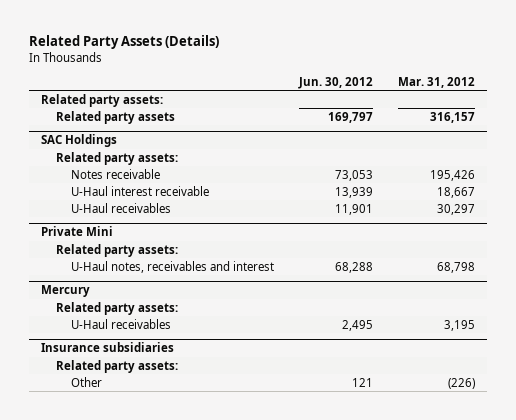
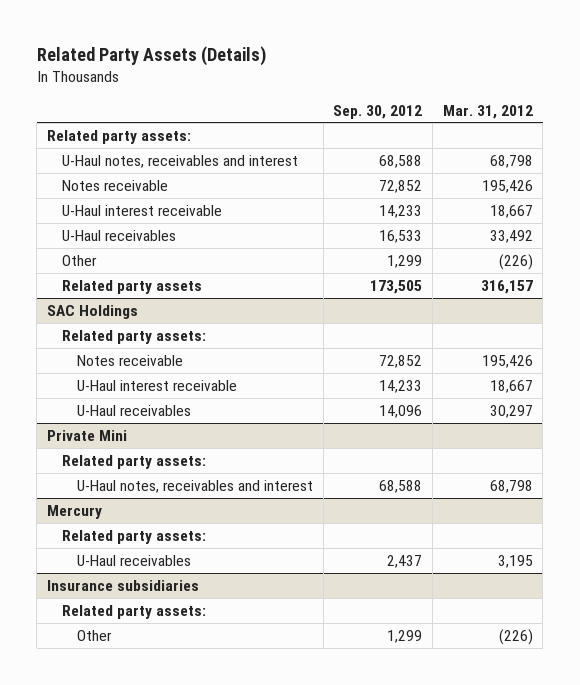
- | Jun. 30, 2012 | Mar. 31, 2012
+ | Sep. 30, 2012 | Mar. 31, 2012
+ U-Haul notes, receivables and interest | 68,588 | 68,798
+ Notes receivable | 72,852 | 195,426
+ U-Haul interest receivable | 14,233 | 18,667
+ U-Haul receivables | 16,533 | 33,492
+ Other | 1,299 | (226)

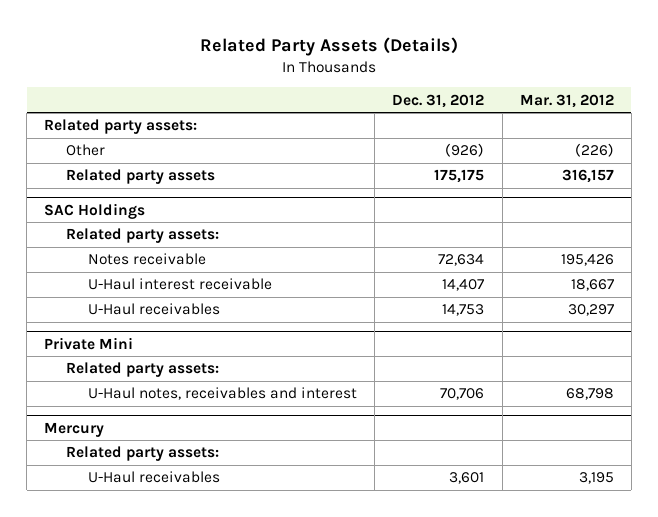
- | Sep. 30, 2012 | Mar. 31, 2012
+ | Dec. 31, 2012 | Mar. 31, 2012
- U-Haul notes, receivables and interest | 68,588 | 68,798
- Notes receivable | 72,852 | 195,426
- U-Haul interest receivable | 14,233 | 18,667
- U-Haul receivables | 16,533 | 33,492
- Insurance subsidiaries
- Related party assets:
- Other | 1,299 | (226)

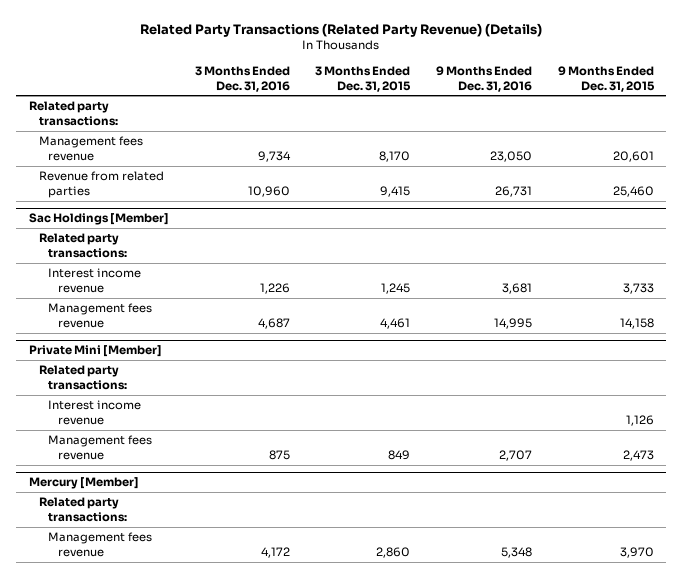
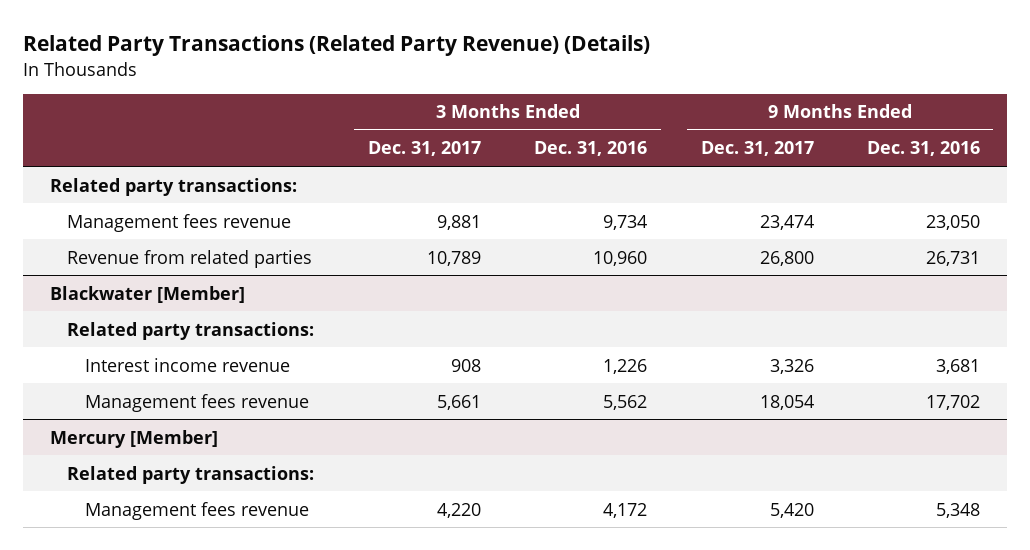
- | 3 Months Ended Dec. 31, 2016 | 3 Months Ended Dec. 31, 2015 | 9 Months Ended Dec. 31, 2016 | 9 Months Ended Dec. 31, 2015
+ | 3 Months Ended Dec. 31, 2017 | 3 Months Ended Dec. 31, 2016 | 9 Months Ended Dec. 31, 2017 | 9 Months Ended Dec. 31, 2016
- Sac Holdings [Member]
+ Blackwater [Member]
- Management fees revenue | 4,687 | 4,461 | 14,995 | 14,158
- Private Mini [Member]
- Related party transactions:
- Interest income revenue | | | | 1,126
- Management fees revenue | 875 | 849 | 2,707 | 2,473
+ Management fees revenue | 5,661 | 5,562 | 18,054 | 17,702

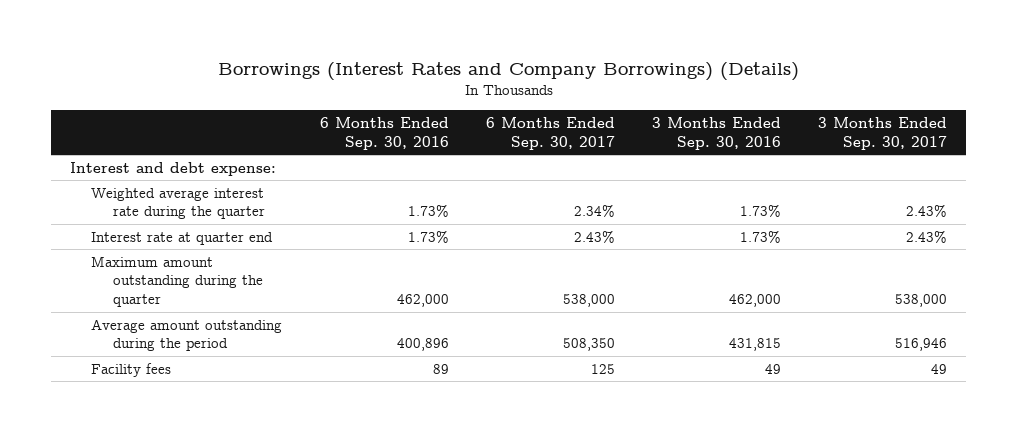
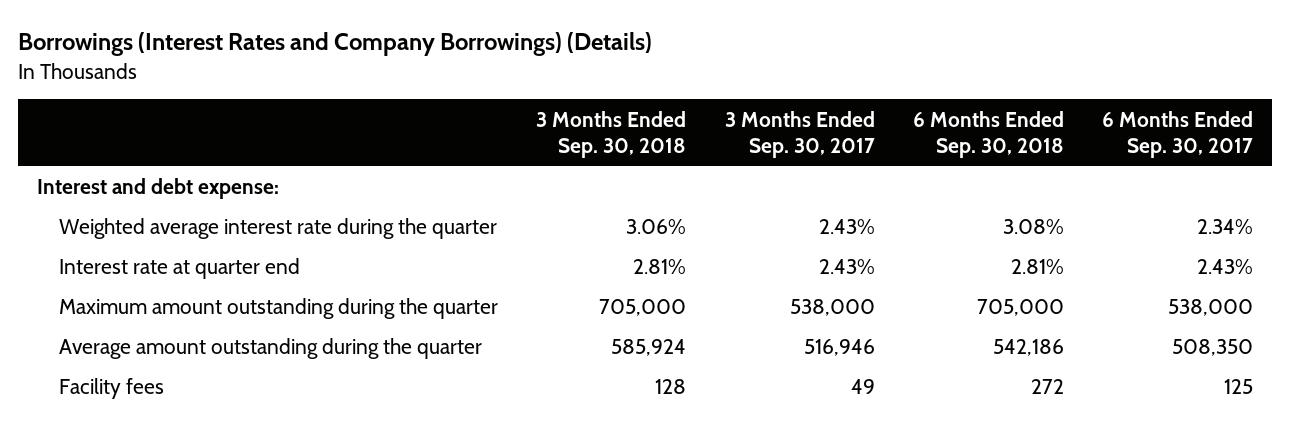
- | 6 Months Ended Sep. 30, 2016 | 6 Months Ended Sep. 30, 2017 | 3 Months Ended Sep. 30, 2016 | 3 Months Ended Sep. 30, 2017
+ | 3 Months Ended Sep. 30, 2018 | 3 Months Ended Sep. 30, 2017 | 6 Months Ended Sep. 30, 2018 | 6 Months Ended Sep. 30, 2017
- Average amount outstanding during the period | 400,896 | 508,350 | 431,815 | 516,946
+ Average amount outstanding during the quarter | 585,924 | 516,946 | 542,186 | 508,350

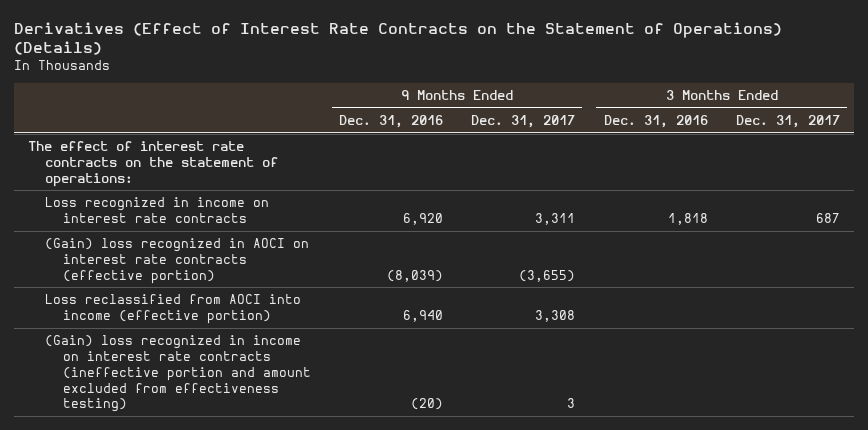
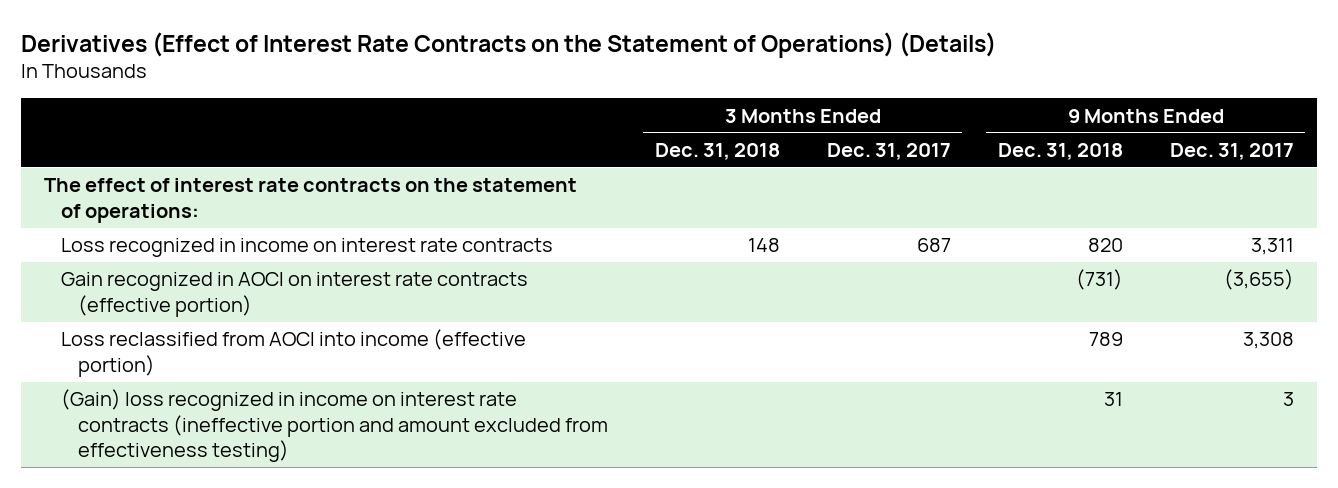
- | 9 Months Ended Dec. 31, 2016 | 9 Months Ended Dec. 31, 2017 | 3 Months Ended Dec. 31, 2016 | 3 Months Ended Dec. 31, 2017
+ | 3 Months Ended Dec. 31, 2018 | 3 Months Ended Dec. 31, 2017 | 9 Months Ended Dec. 31, 2018 | 9 Months Ended Dec. 31, 2017
- (Gain) loss recognized in AOCI on interest rate contracts (effective portion) | (8,039) | (3,655) | |
+ Gain recognized in AOCI on interest rate contracts (effective portion) | | | (731) | (3,655)

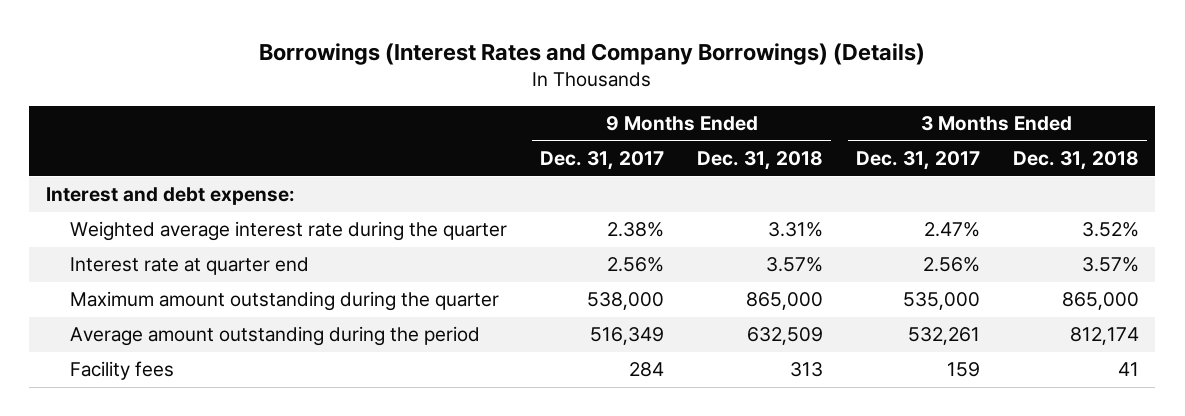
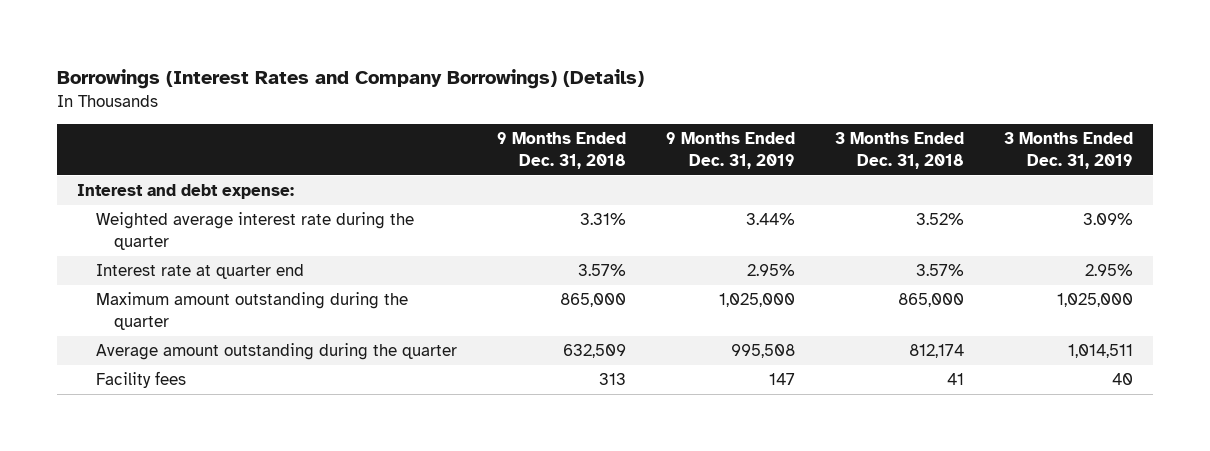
- | 9 Months Ended Dec. 31, 2017 | 9 Months Ended Dec. 31, 2018 | 3 Months Ended Dec. 31, 2017 | 3 Months Ended Dec. 31, 2018
+ | 9 Months Ended Dec. 31, 2018 | 9 Months Ended Dec. 31, 2019 | 3 Months Ended Dec. 31, 2018 | 3 Months Ended Dec. 31, 2019
- Average amount outstanding during the period | 516,349 | 632,509 | 532,261 | 812,174
+ Average amount outstanding during the quarter | 632,509 | 995,508 | 812,174 | 1,014,511

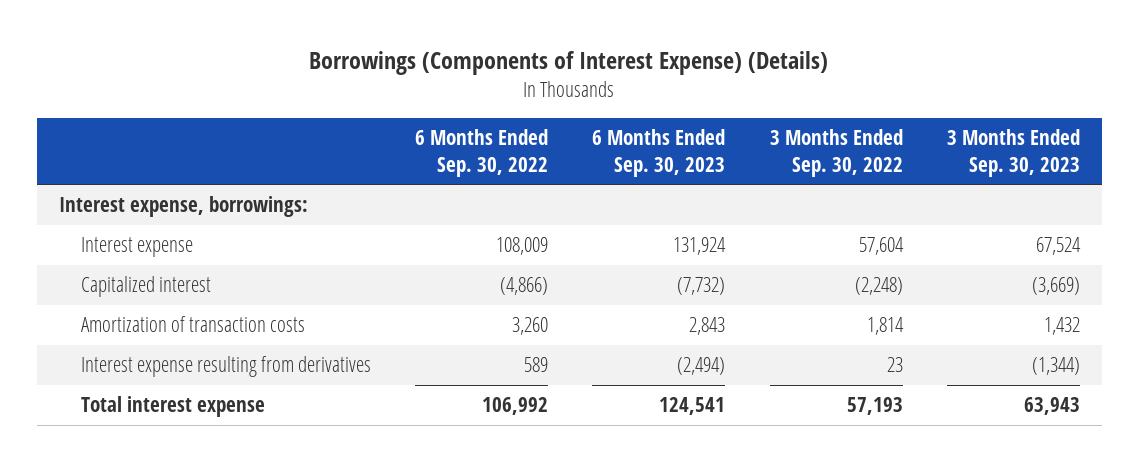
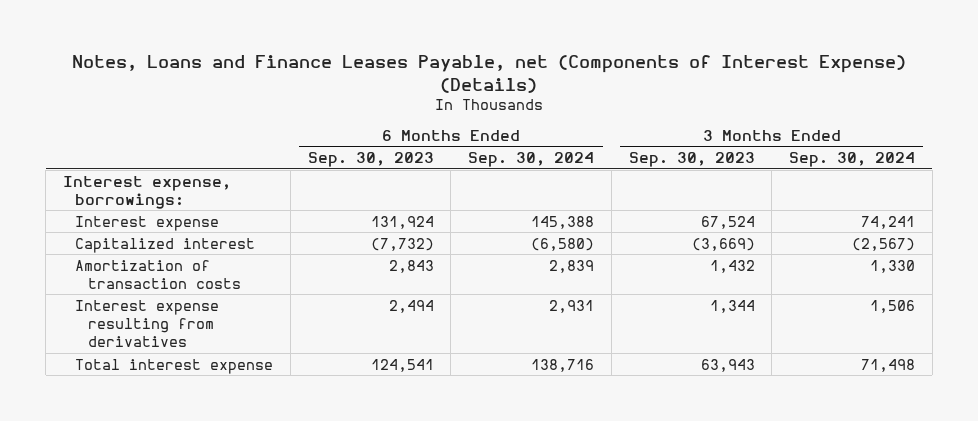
- Borrowings (Components of Interest Expense) (Details)
+ Notes, Loans and Finance Leases Payable, net (Components of Interest Expense) (Details)
- | 6 Months Ended Sep. 30, 2022 | 6 Months Ended Sep. 30, 2023 | 3 Months Ended Sep. 30, 2022 | 3 Months Ended Sep. 30, 2023
+ | 6 Months Ended Sep. 30, 2023 | 6 Months Ended Sep. 30, 2024 | 3 Months Ended Sep. 30, 2023 | 3 Months Ended Sep. 30, 2024
- Interest expense resulting from derivatives | 589 | (2,494) | 23 | (1,344)
+ Interest expense resulting from derivatives | 2,494 | 2,931 | 1,344 | 1,506

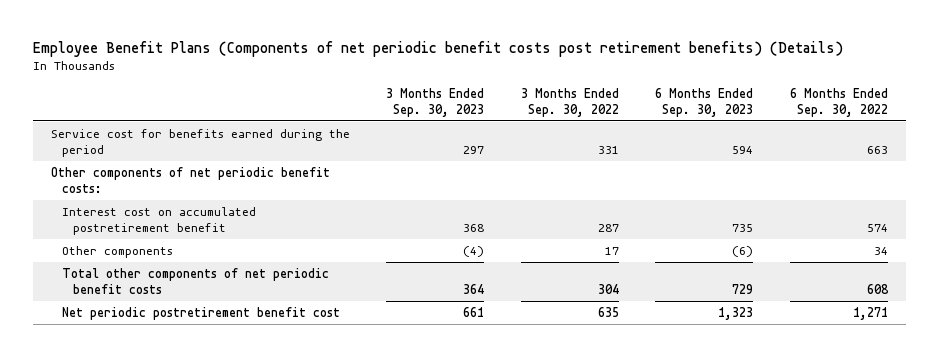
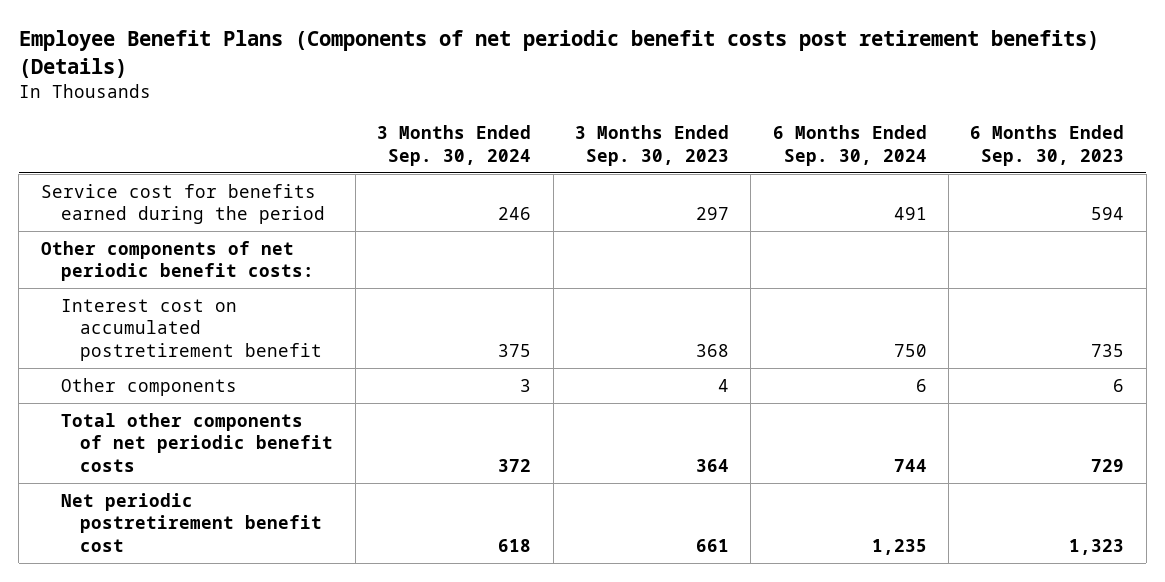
- | 3 Months Ended Sep. 30, 2023 | 3 Months Ended Sep. 30, 2022 | 6 Months Ended Sep. 30, 2023 | 6 Months Ended Sep. 30, 2022
+ | 3 Months Ended Sep. 30, 2024 | 3 Months Ended Sep. 30, 2023 | 6 Months Ended Sep. 30, 2024 | 6 Months Ended Sep. 30, 2023
- Other components | (4) | 17 | (6) | 34
+ Other components | 3 | 4 | 6 | 6

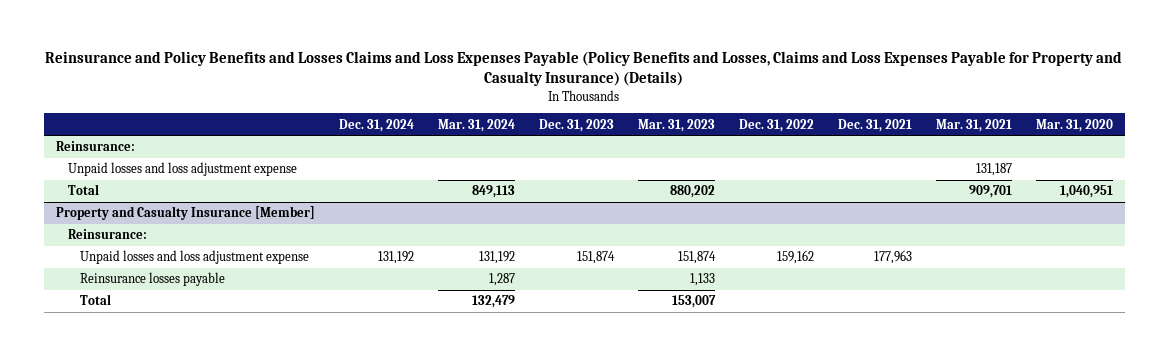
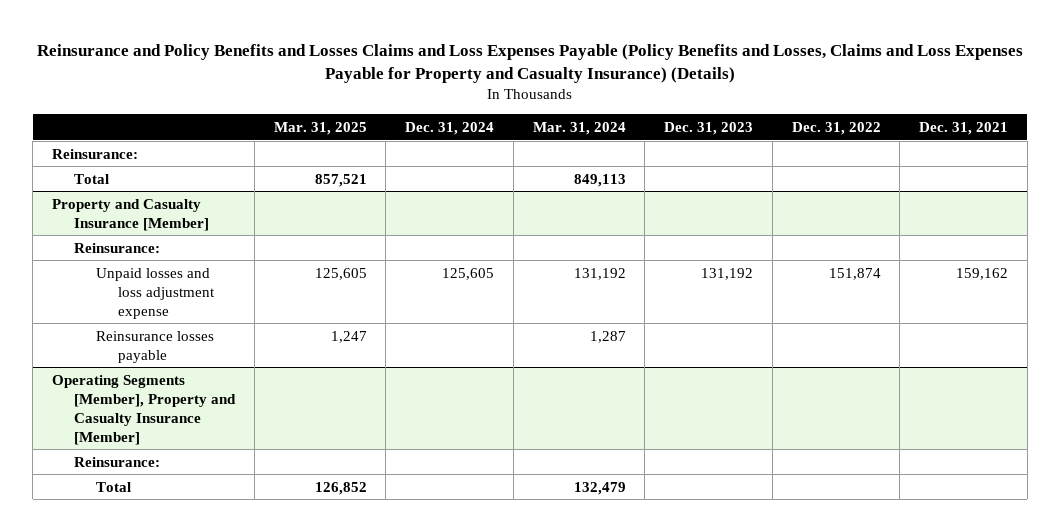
- | Dec. 31, 2024 | Mar. 31, 2024 | Dec. 31, 2023 | Mar. 31, 2023 | Dec. 31, 2022 | Dec. 31, 2021 | Mar. 31, 2021 | Mar. 31, 2020
+ | Mar. 31, 2025 | Dec. 31, 2024 | Mar. 31, 2024 | Dec. 31, 2023 | Dec. 31, 2022 | Dec. 31, 2021
- Unpaid losses and loss adjustment expense | | | | | | | 131,187 |
@ Property and Casualty Insurance [Member]
- Unpaid losses and loss adjustment expense | 131,192 | 131,192 | 151,874 | 151,874 | 159,162 | 177,963 | |
+ Unpaid losses and loss adjustment expense | 125,605 | 125,605 | 131,192 | 131,192 | 151,874 | 159,162
+ Operating Segments [Member], Property and Casualty Insurance [Member]
+ Reinsurance:

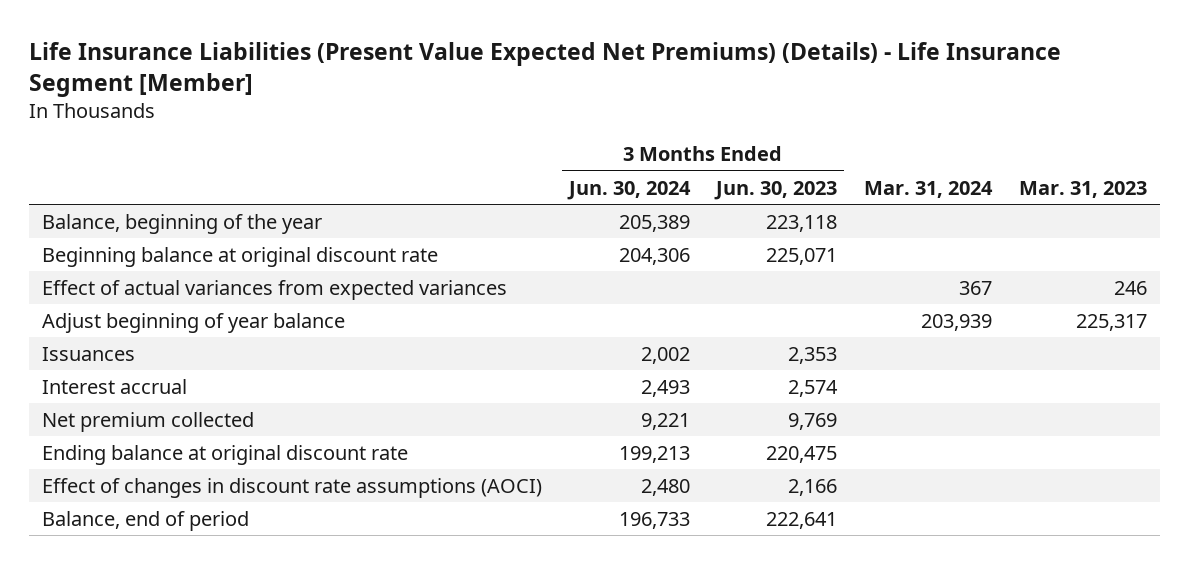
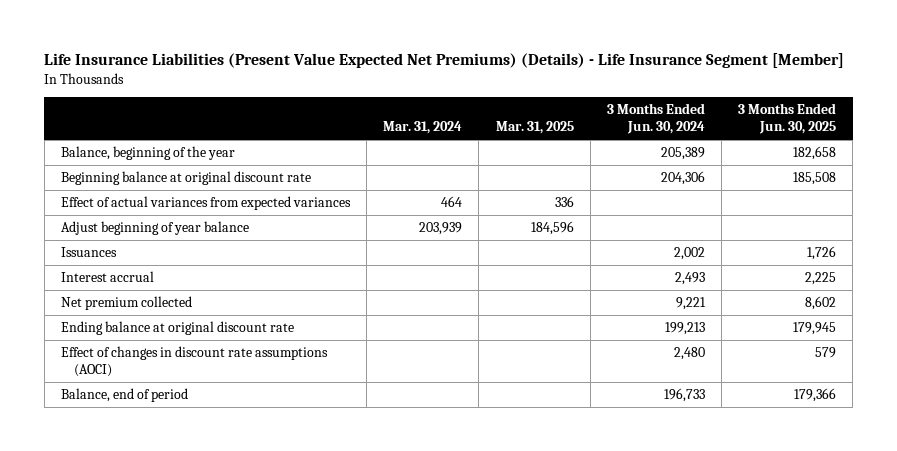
- | 3 Months Ended Jun. 30, 2024 | 3 Months Ended Jun. 30, 2023 | Mar. 31, 2024 | Mar. 31, 2023
+ | Mar. 31, 2024 | Mar. 31, 2025 | 3 Months Ended Jun. 30, 2024 | 3 Months Ended Jun. 30, 2025
- Effect of actual variances from expected variances | | | 367 | 246
+ Effect of actual variances from expected variances | 464 | 336 | |

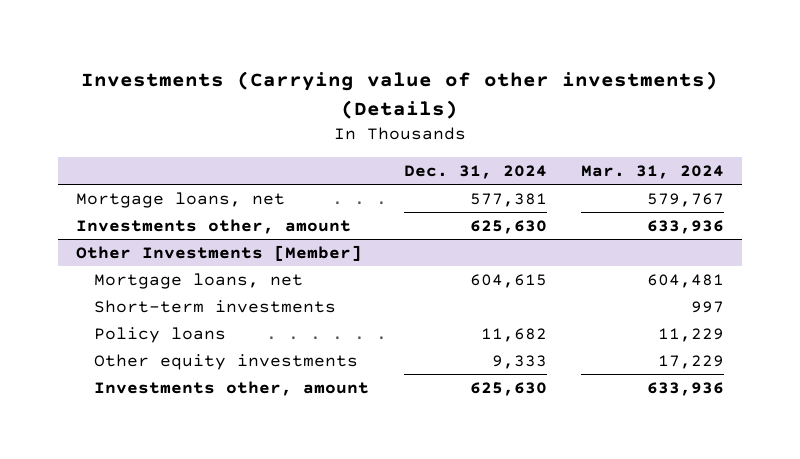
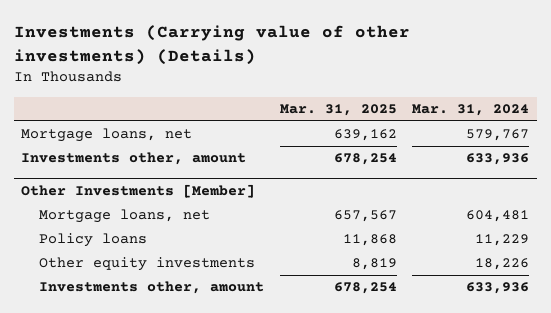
- | Dec. 31, 2024 | Mar. 31, 2024
+ | Mar. 31, 2025 | Mar. 31, 2024
@ Other Investments [Member]
- Short-term investments | | 997
- Other equity investments | 9,333 | 17,229
+ Other equity investments | 8,819 | 18,226

